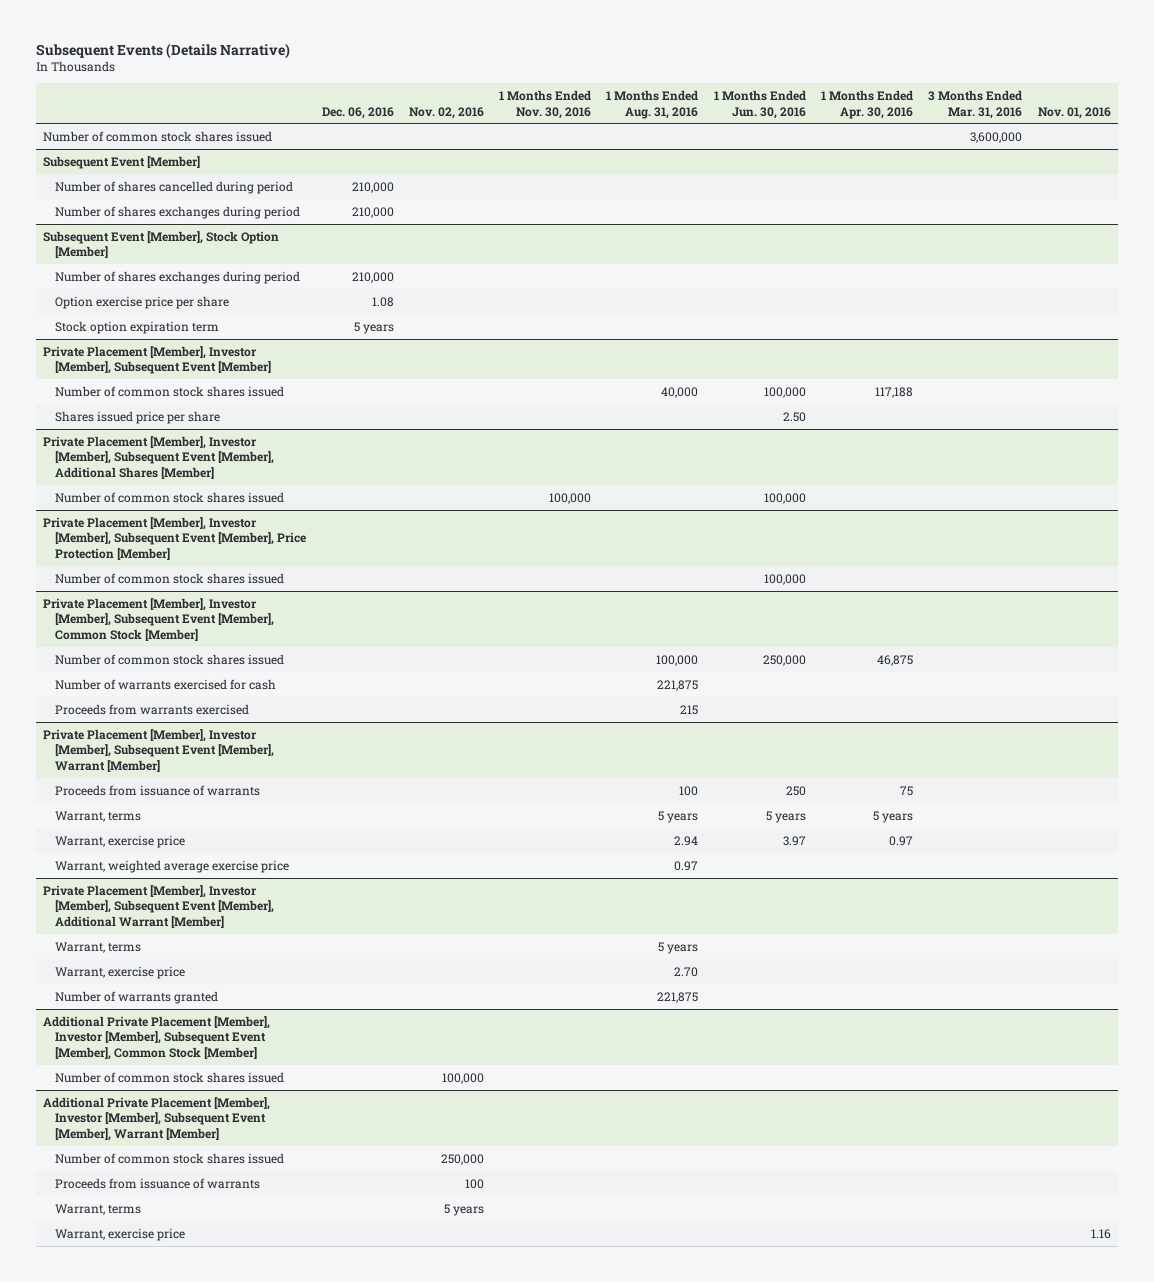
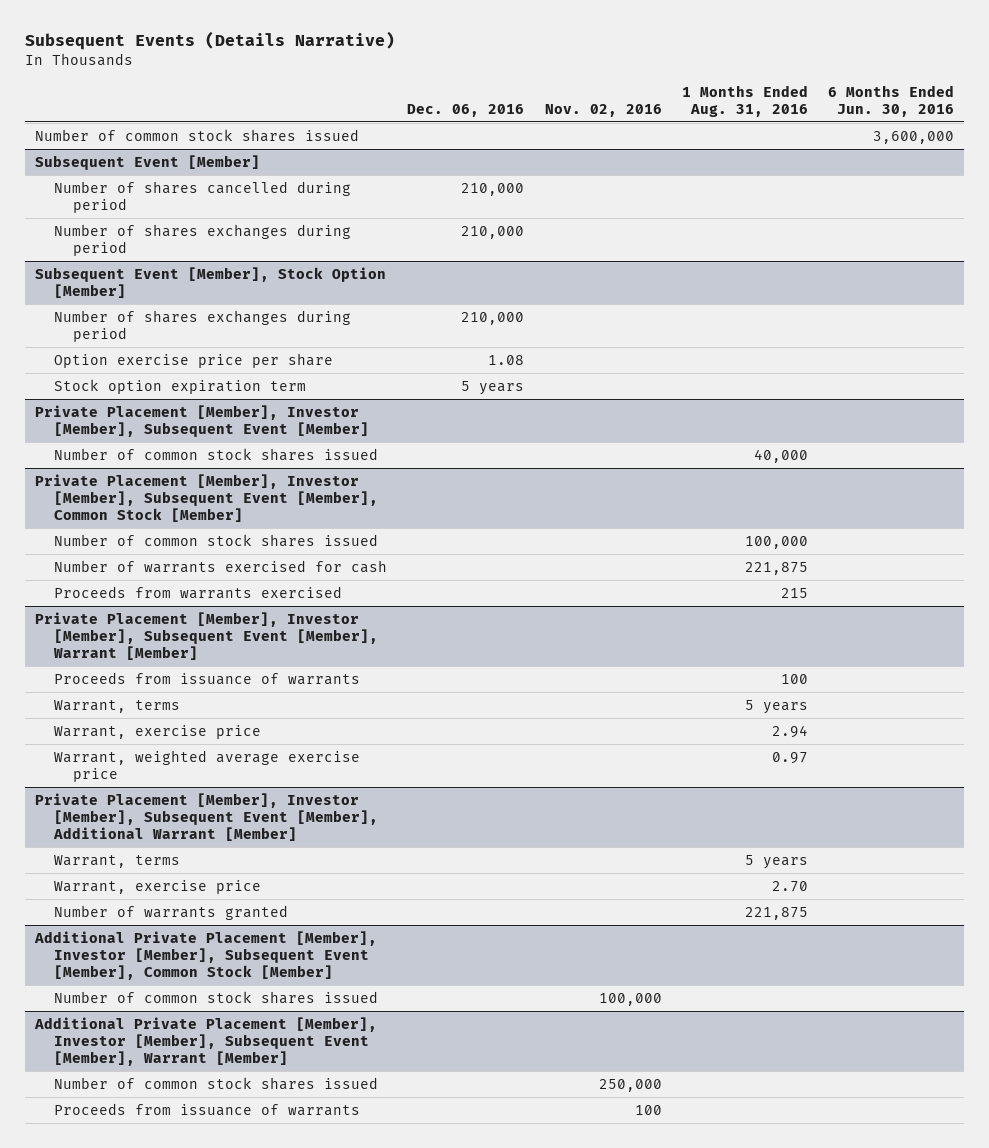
- | Dec. 06, 2016 | Nov. 02, 2016 | 1 Months Ended Nov. 30, 2016 | 1 Months Ended Aug. 31, 2016 | 1 Months Ended Jun. 30, 2016 | 1 Months Ended Apr. 30, 2016 | 3 Months Ended Mar. 31, 2016 | Nov. 01, 2016
+ | Dec. 06, 2016 | Nov. 02, 2016 | 1 Months Ended Aug. 31, 2016 | 6 Months Ended Jun. 30, 2016
@ Private Placement [Member], Investor [Member], Subsequent Event [Member]
- Shares issued price per share | | | | | 2.50 | | |
- Private Placement [Member], Investor [Member], Subsequent Event [Member], Additional Shares [Member]
- Number of common stock shares issued | | | 100,000 | | 100,000 | | |
- Private Placement [Member], Investor [Member], Subsequent Event [Member], Price Protection [Member]
- Number of common stock shares issued | | | | | 100,000 | | |
@ Additional Private Placement [Member], Investor [Member], Subsequent Event [Member], Warrant [Member]
- Warrant, terms | | 5 years | | | | | |
- Warrant, exercise price | | | | | | | | 1.16

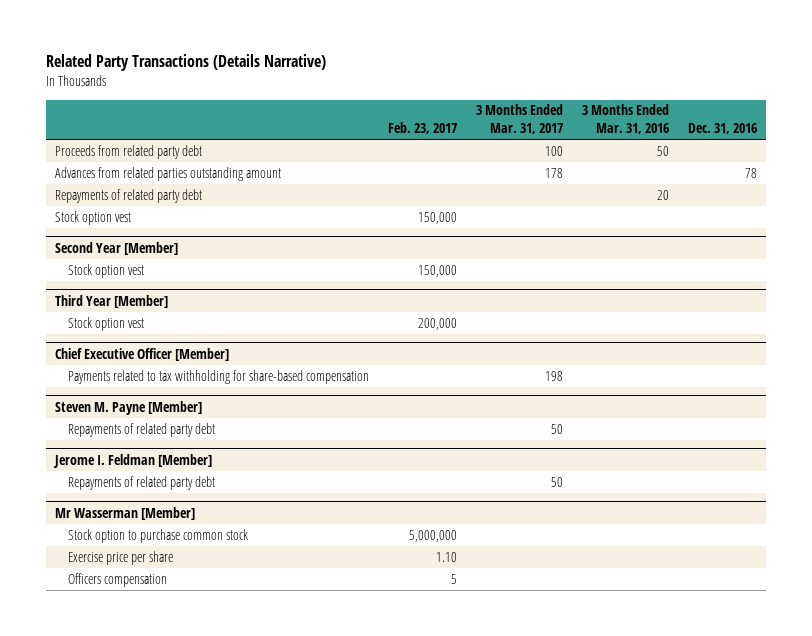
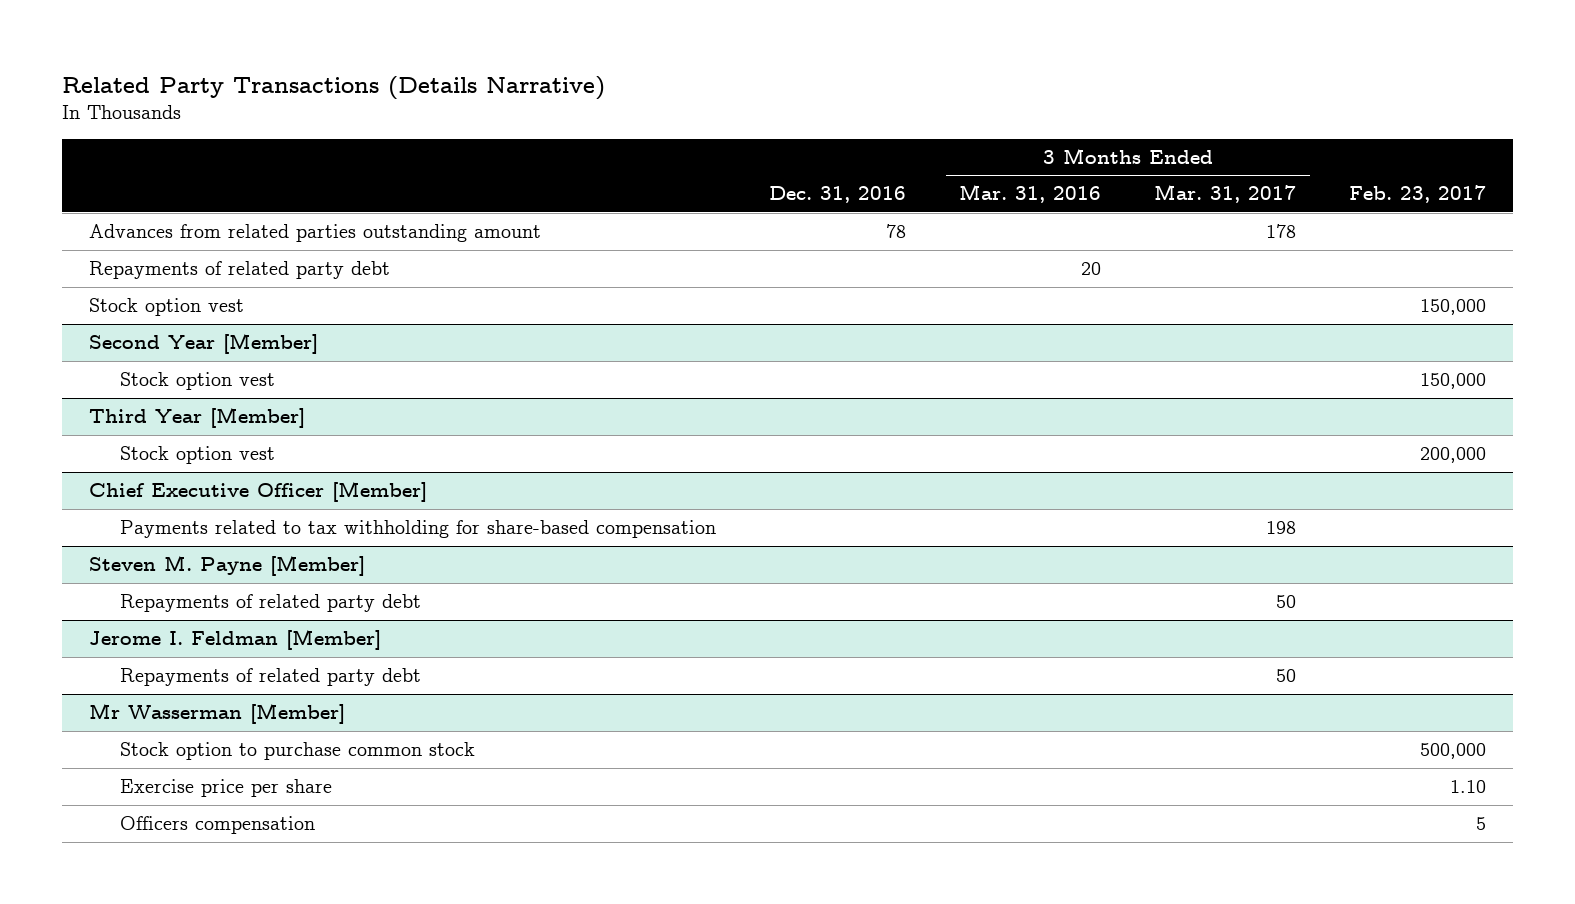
- | Feb. 23, 2017 | 3 Months Ended Mar. 31, 2017 | 3 Months Ended Mar. 31, 2016 | Dec. 31, 2016
+ | Dec. 31, 2016 | 3 Months Ended Mar. 31, 2016 | 3 Months Ended Mar. 31, 2017 | Feb. 23, 2017
- Proceeds from related party debt | | 100 | 50 |
@ Mr Wasserman [Member]
- Stock option to purchase common stock | 5,000,000 | | |
+ Stock option to purchase common stock | | | | 500,000

